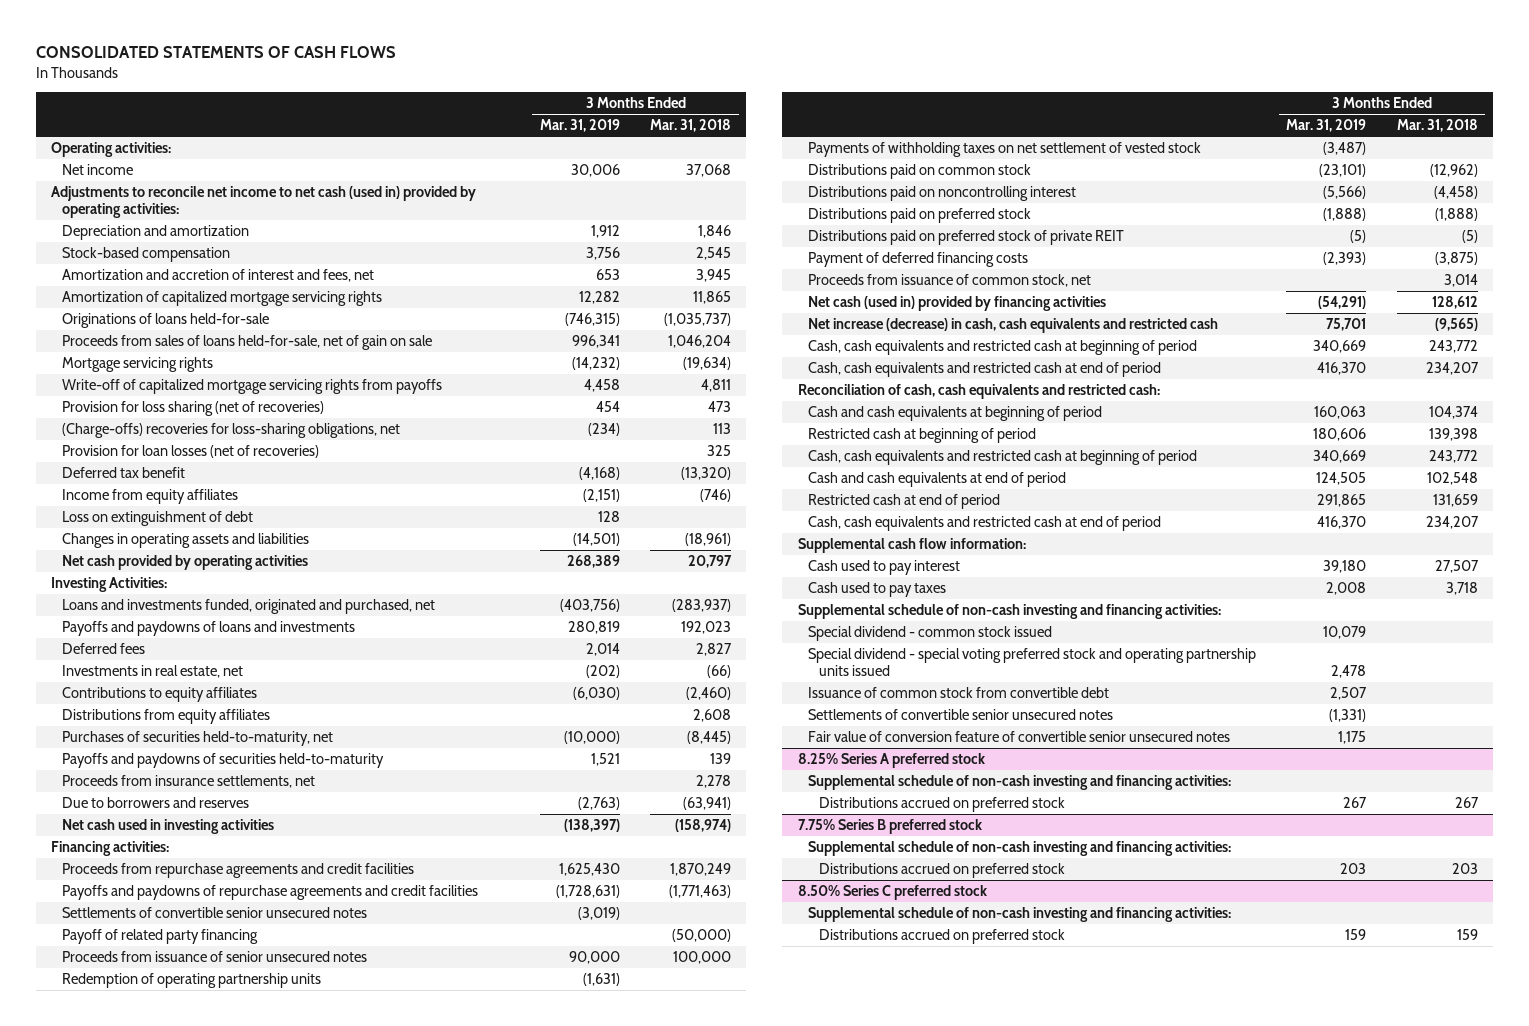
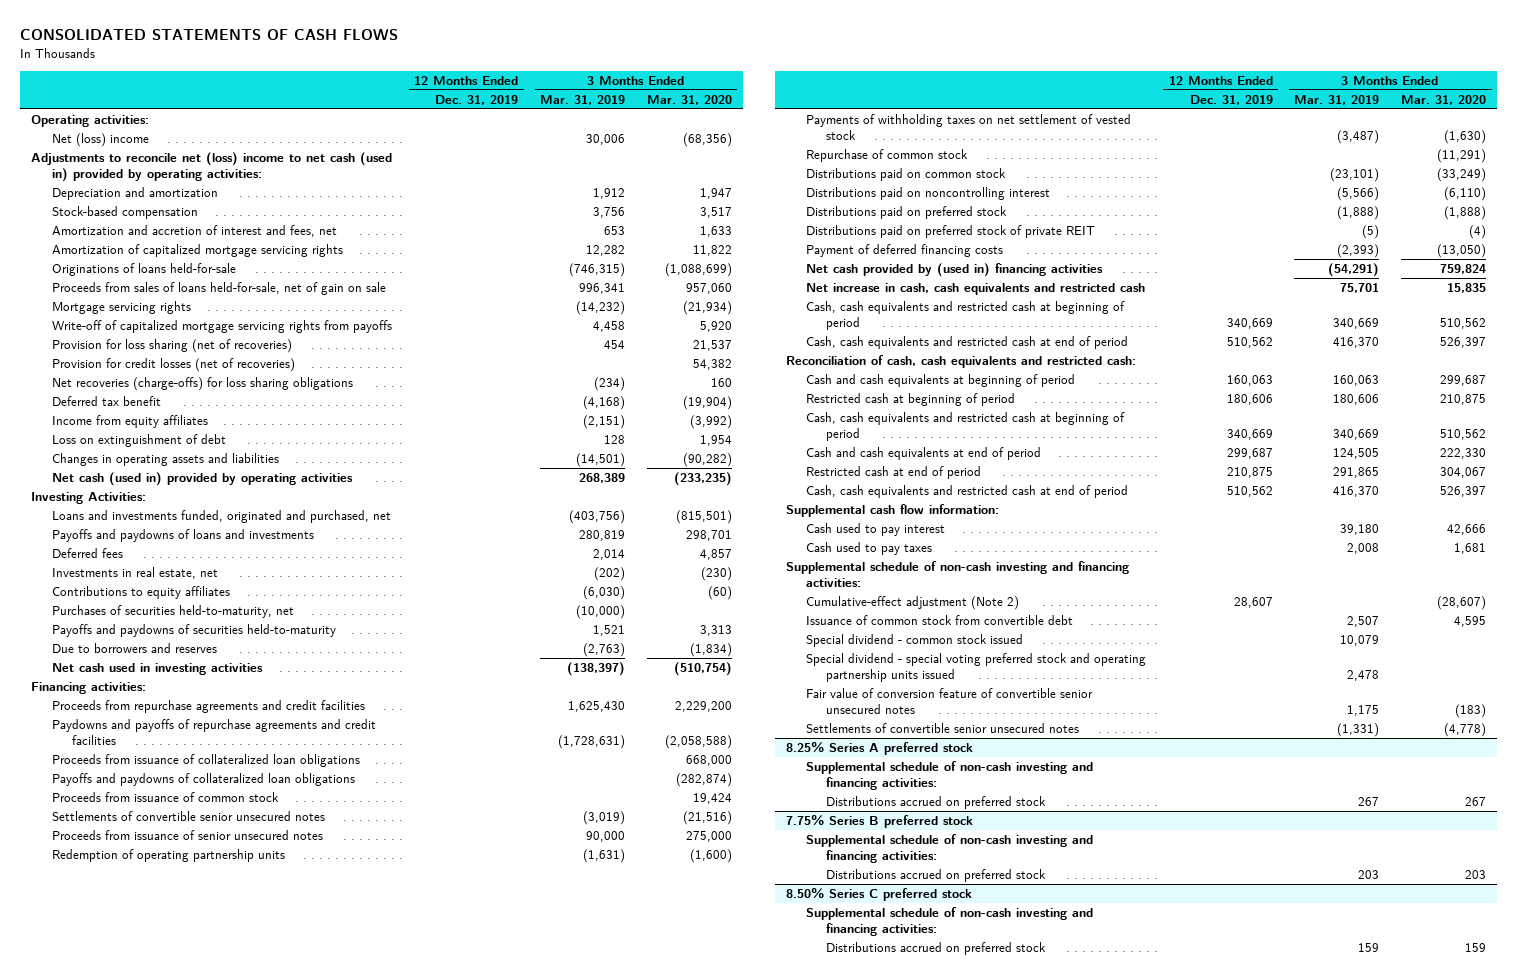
- | 3 Months Ended Mar. 31, 2019 | 3 Months Ended Mar. 31, 2018
+ | 12 Months Ended Dec. 31, 2019 | 3 Months Ended Mar. 31, 2019 | 3 Months Ended Mar. 31, 2020
- Net income | 30,006 | 37,068
- Adjustments to reconcile net income to net cash (used in) provided by operating activities:
+ Net (loss) income | | 30,006 | (68,356)
+ Adjustments to reconcile net (loss) income to net cash (used in) provided by operating activities:
- (Charge-offs) recoveries for loss-sharing obligations, net | (234) | 113
- Provision for loan losses (net of recoveries) | | 325
+ Provision for credit losses (net of recoveries) | | | 54,382
+ Net recoveries (charge-offs) for loss sharing obligations | | (234) | 160
- Net cash provided by operating activities | 268,389 | 20,797
+ Net cash (used in) provided by operating activities | | 268,389 | (233,235)
- Distributions from equity affiliates | | 2,608
- Proceeds from insurance settlements, net | | 2,278
- Payoffs and paydowns of repurchase agreements and credit facilities | (1,728,631) | (1,771,463)
+ Paydowns and payoffs of repurchase agreements and credit facilities | | (1,728,631) | (2,058,588)
+ Proceeds from issuance of collateralized loan obligations | | | 668,000
+ Payoffs and paydowns of collateralized loan obligations | | | (282,874)
+ Proceeds from issuance of common stock | | | 19,424
- Payoff of related party financing | | (50,000)
+ Repurchase of common stock | | | (11,291)
- Proceeds from issuance of common stock, net | | 3,014
- Net cash (used in) provided by financing activities | (54,291) | 128,612
- Net increase (decrease) in cash, cash equivalents and restricted cash | 75,701 | (9,565)
+ Net cash provided by (used in) financing activities | | (54,291) | 759,824
+ Net increase in cash, cash equivalents and restricted cash | | 75,701 | 15,835
+ Cumulative-effect adjustment (Note 2) | 28,607 | | (28,607)
moved up: Issuance of common stock from convertible debt | | 2,507 | 4,595
moved down: Settlements of convertible senior unsecured notes | | (1,331) | (4,778)

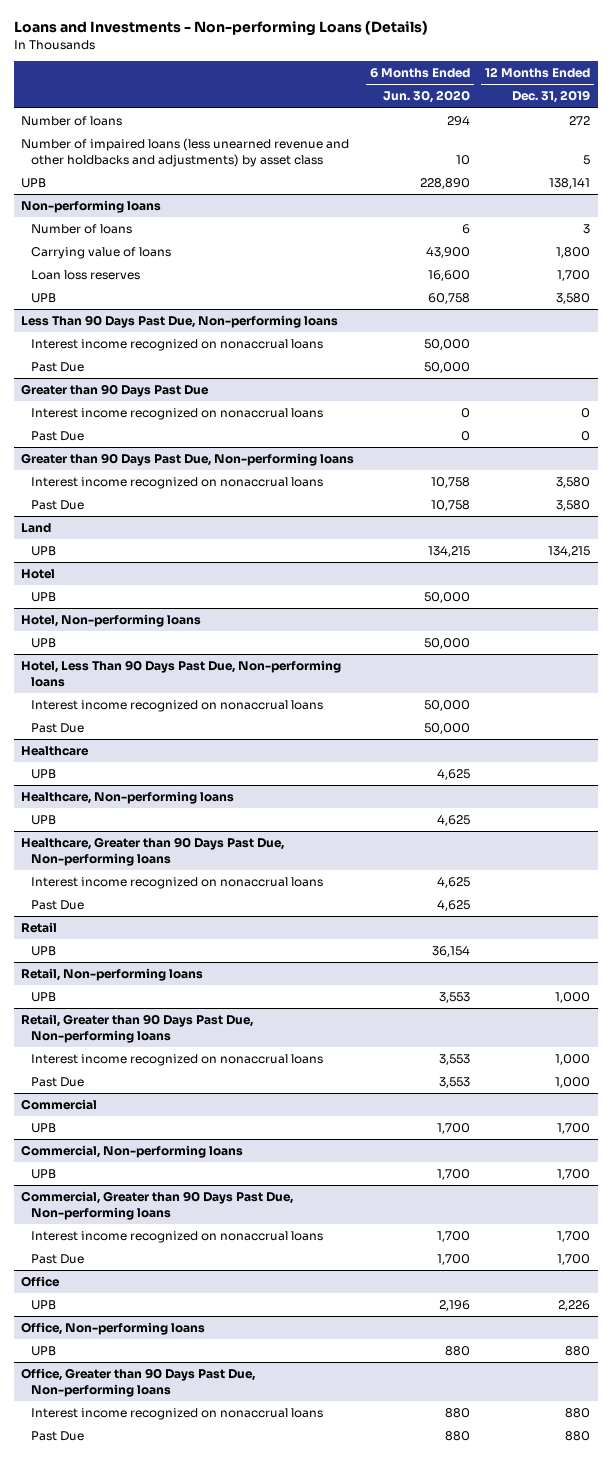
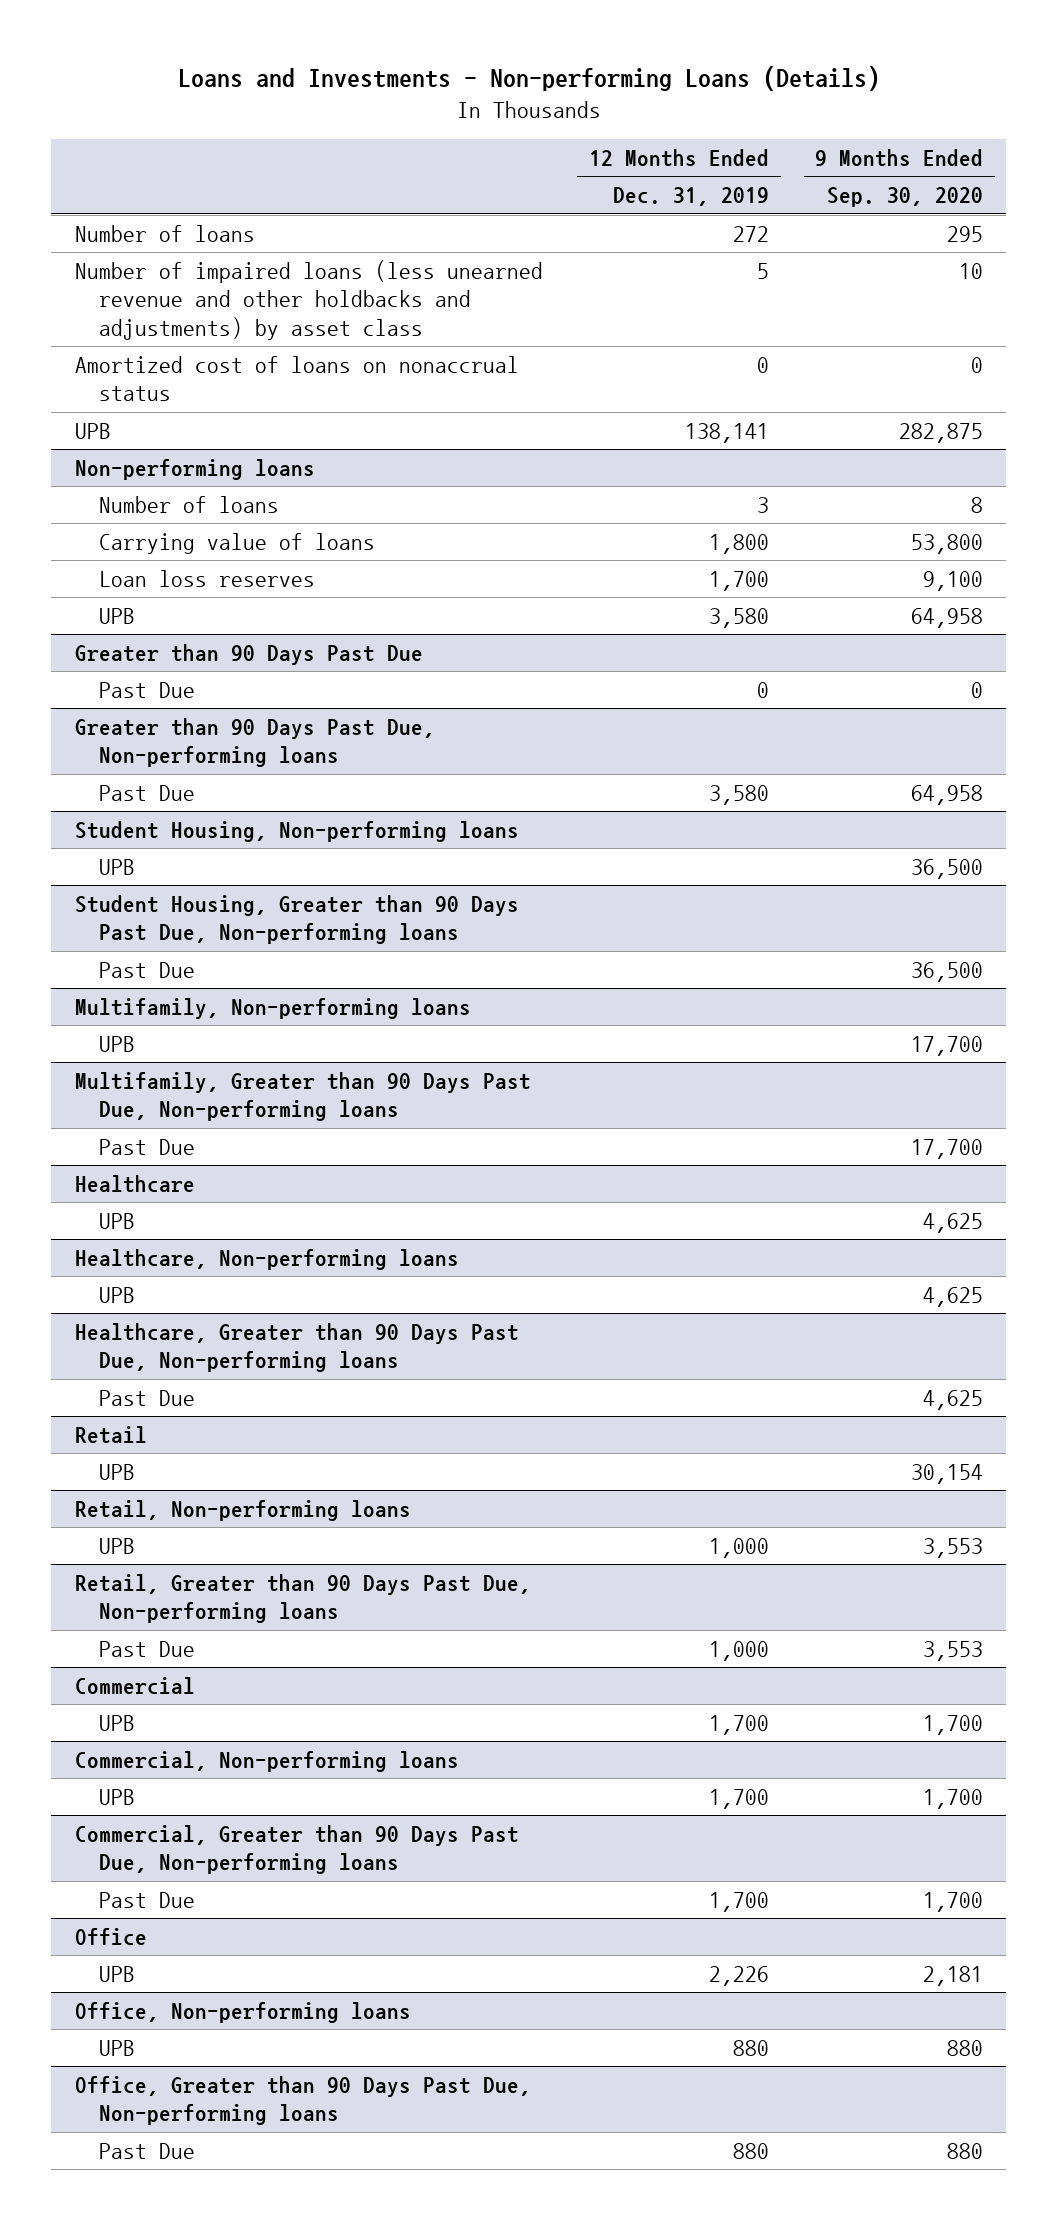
- | 6 Months Ended Jun. 30, 2020 | 12 Months Ended Dec. 31, 2019
+ | 12 Months Ended Dec. 31, 2019 | 9 Months Ended Sep. 30, 2020
+ Amortized cost of loans on nonaccrual status | 0 | 0
- Less Than 90 Days Past Due, Non-performing loans
- Interest income recognized on nonaccrual loans | 50,000 |
- Past Due | 50,000 |
@ Greater than 90 Days Past Due
- Interest income recognized on nonaccrual loans | 0 | 0
@ Greater than 90 Days Past Due, Non-performing loans
- Interest income recognized on nonaccrual loans | 10,758 | 3,580
- Land
- UPB | 134,215 | 134,215
- Hotel
+ Student Housing, Non-performing loans
- Hotel, Non-performing loans
+ Student Housing, Greater than 90 Days Past Due, Non-performing loans
+ Past Due | | 36,500
+ Multifamily, Non-performing loans
- Hotel, Less Than 90 Days Past Due, Non-performing loans
- Interest income recognized on nonaccrual loans | 50,000 |
+ Multifamily, Greater than 90 Days Past Due, Non-performing loans
@ Healthcare, Greater than 90 Days Past Due, Non-performing loans
- Interest income recognized on nonaccrual loans | 4,625 |
@ Retail, Greater than 90 Days Past Due, Non-performing loans
- Interest income recognized on nonaccrual loans | 3,553 | 1,000
@ Commercial, Greater than 90 Days Past Due, Non-performing loans
- Interest income recognized on nonaccrual loans | 1,700 | 1,700
@ Office, Greater than 90 Days Past Due, Non-performing loans
- Interest income recognized on nonaccrual loans | 880 | 880

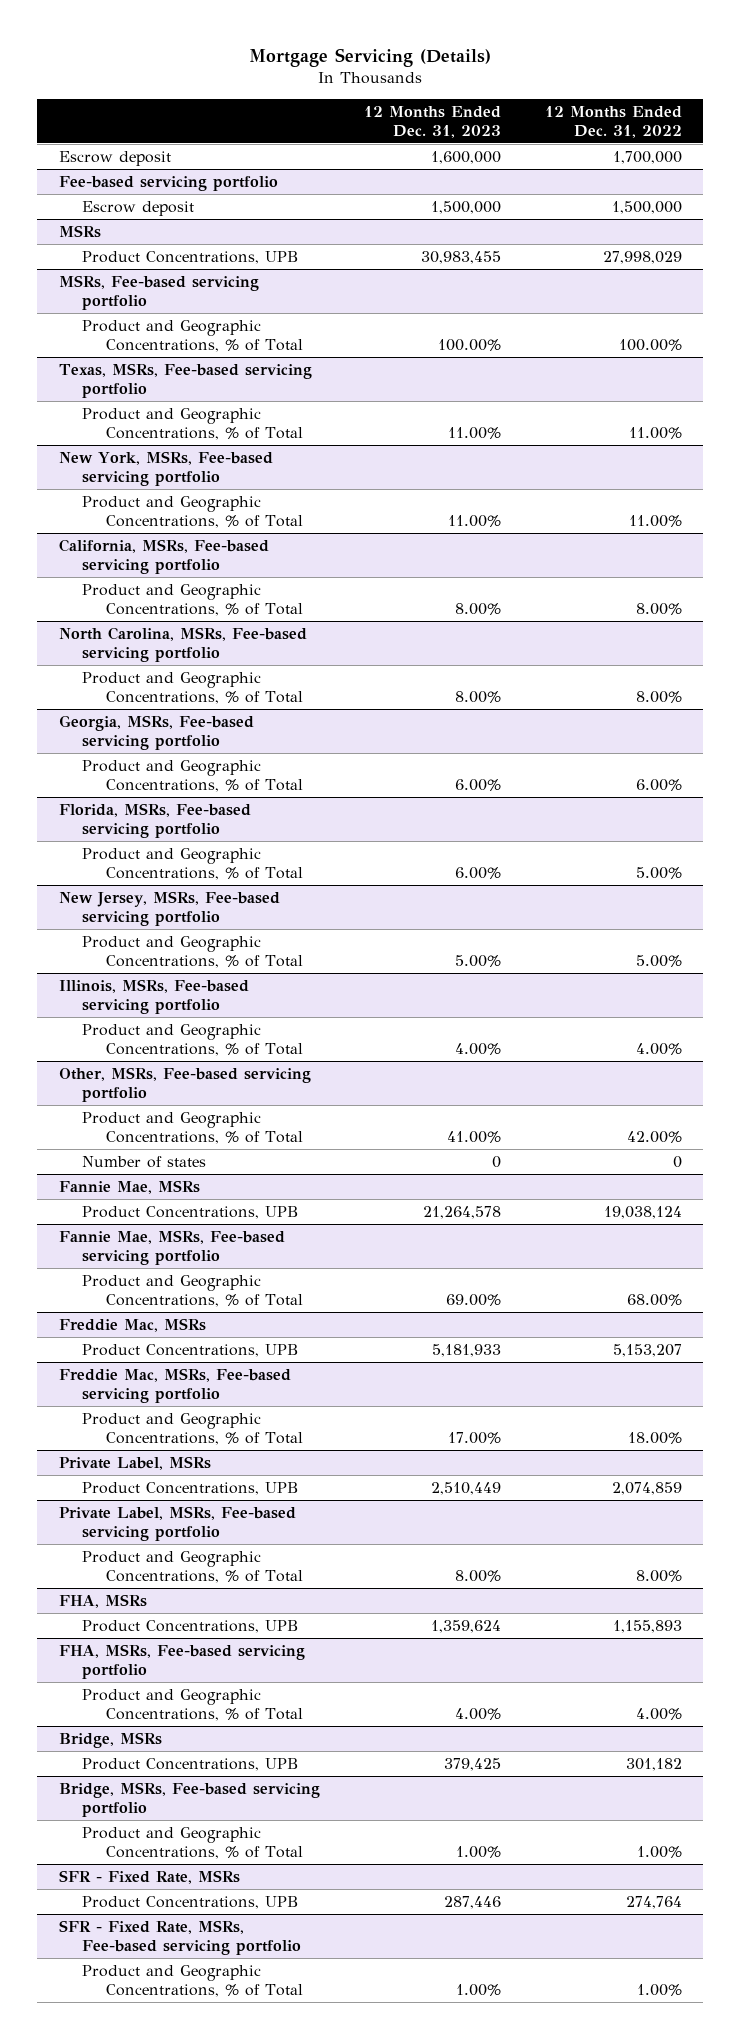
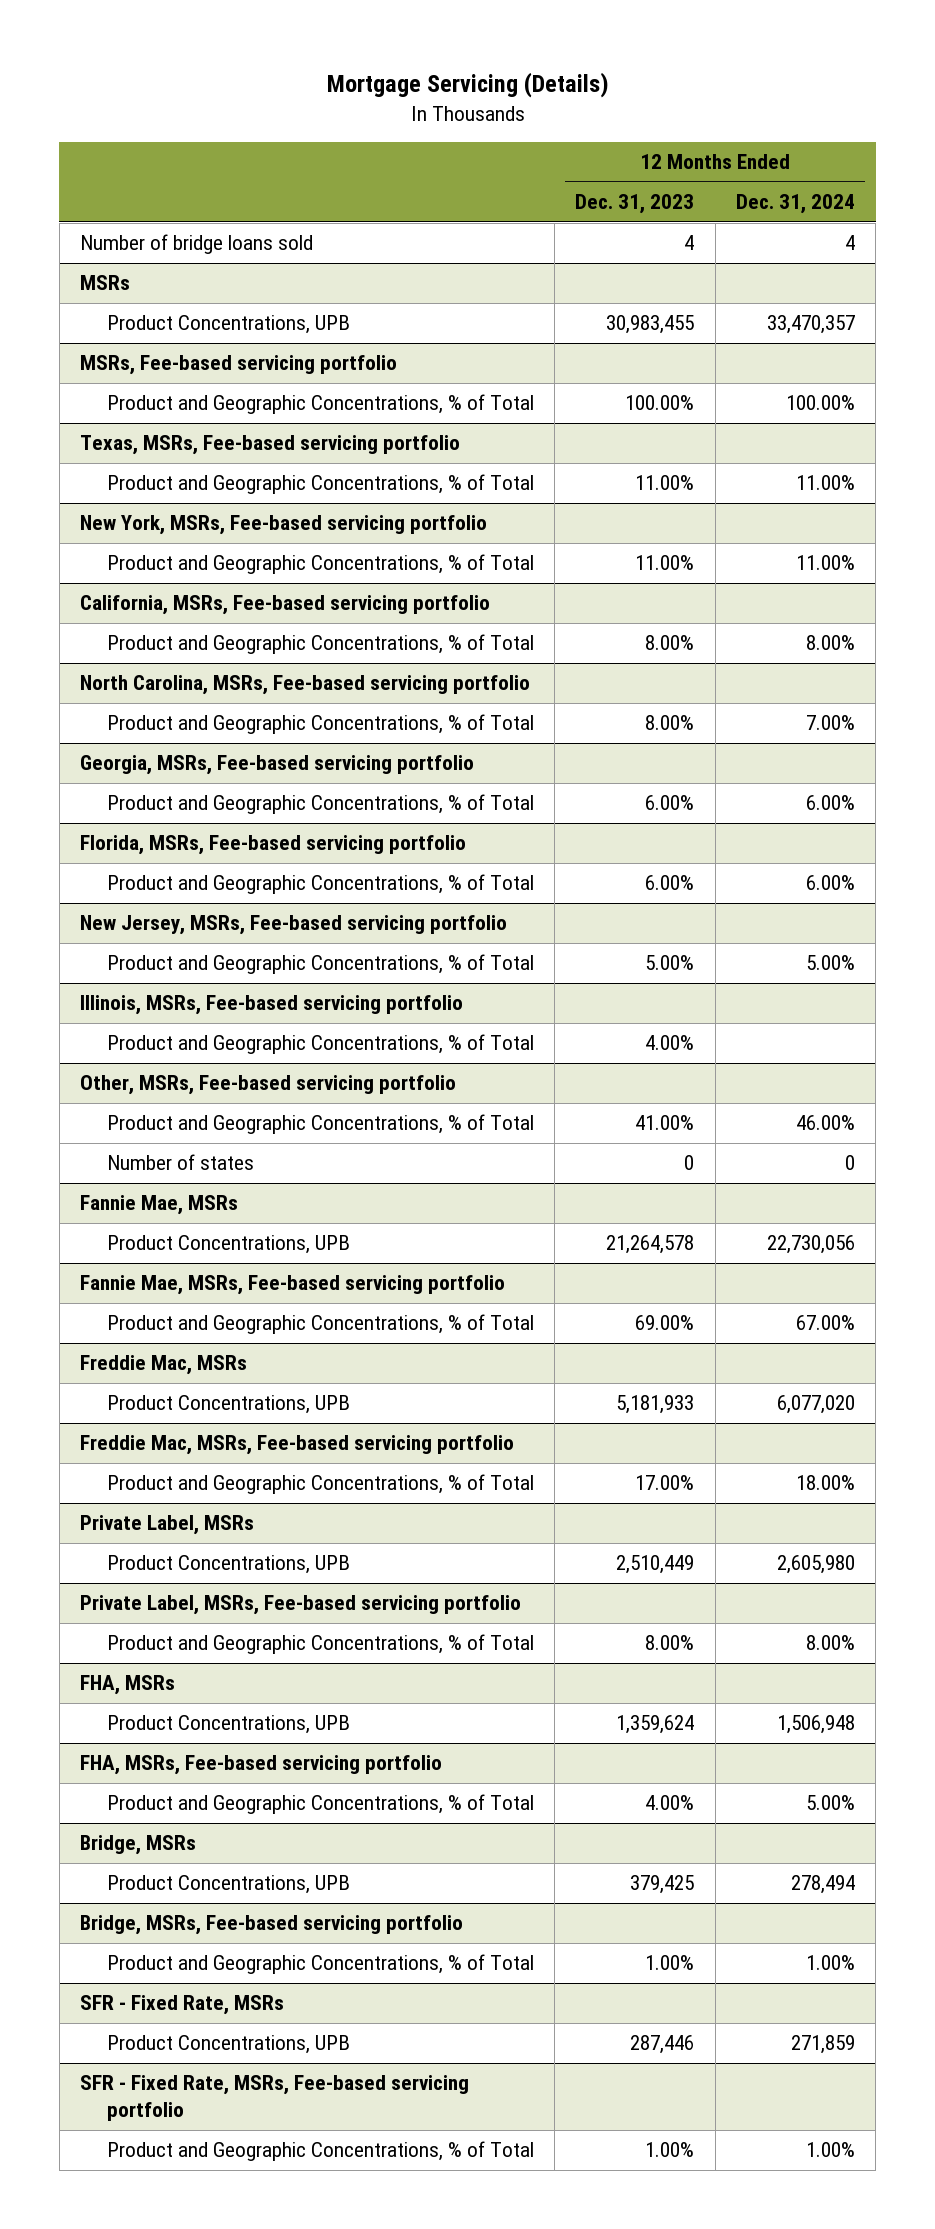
- | 12 Months Ended Dec. 31, 2023 | 12 Months Ended Dec. 31, 2022
+ | 12 Months Ended Dec. 31, 2023 | 12 Months Ended Dec. 31, 2024
- Escrow deposit | 1,600,000 | 1,700,000
- Fee-based servicing portfolio
- Escrow deposit | 1,500,000 | 1,500,000
+ Number of bridge loans sold | 4 | 4

